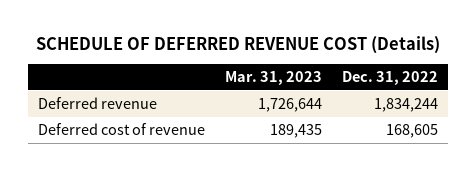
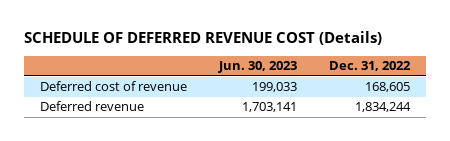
- | Mar. 31, 2023 | Dec. 31, 2022
+ | Jun. 30, 2023 | Dec. 31, 2022
moved down: Deferred revenue | 1,703,141 | 1,834,244

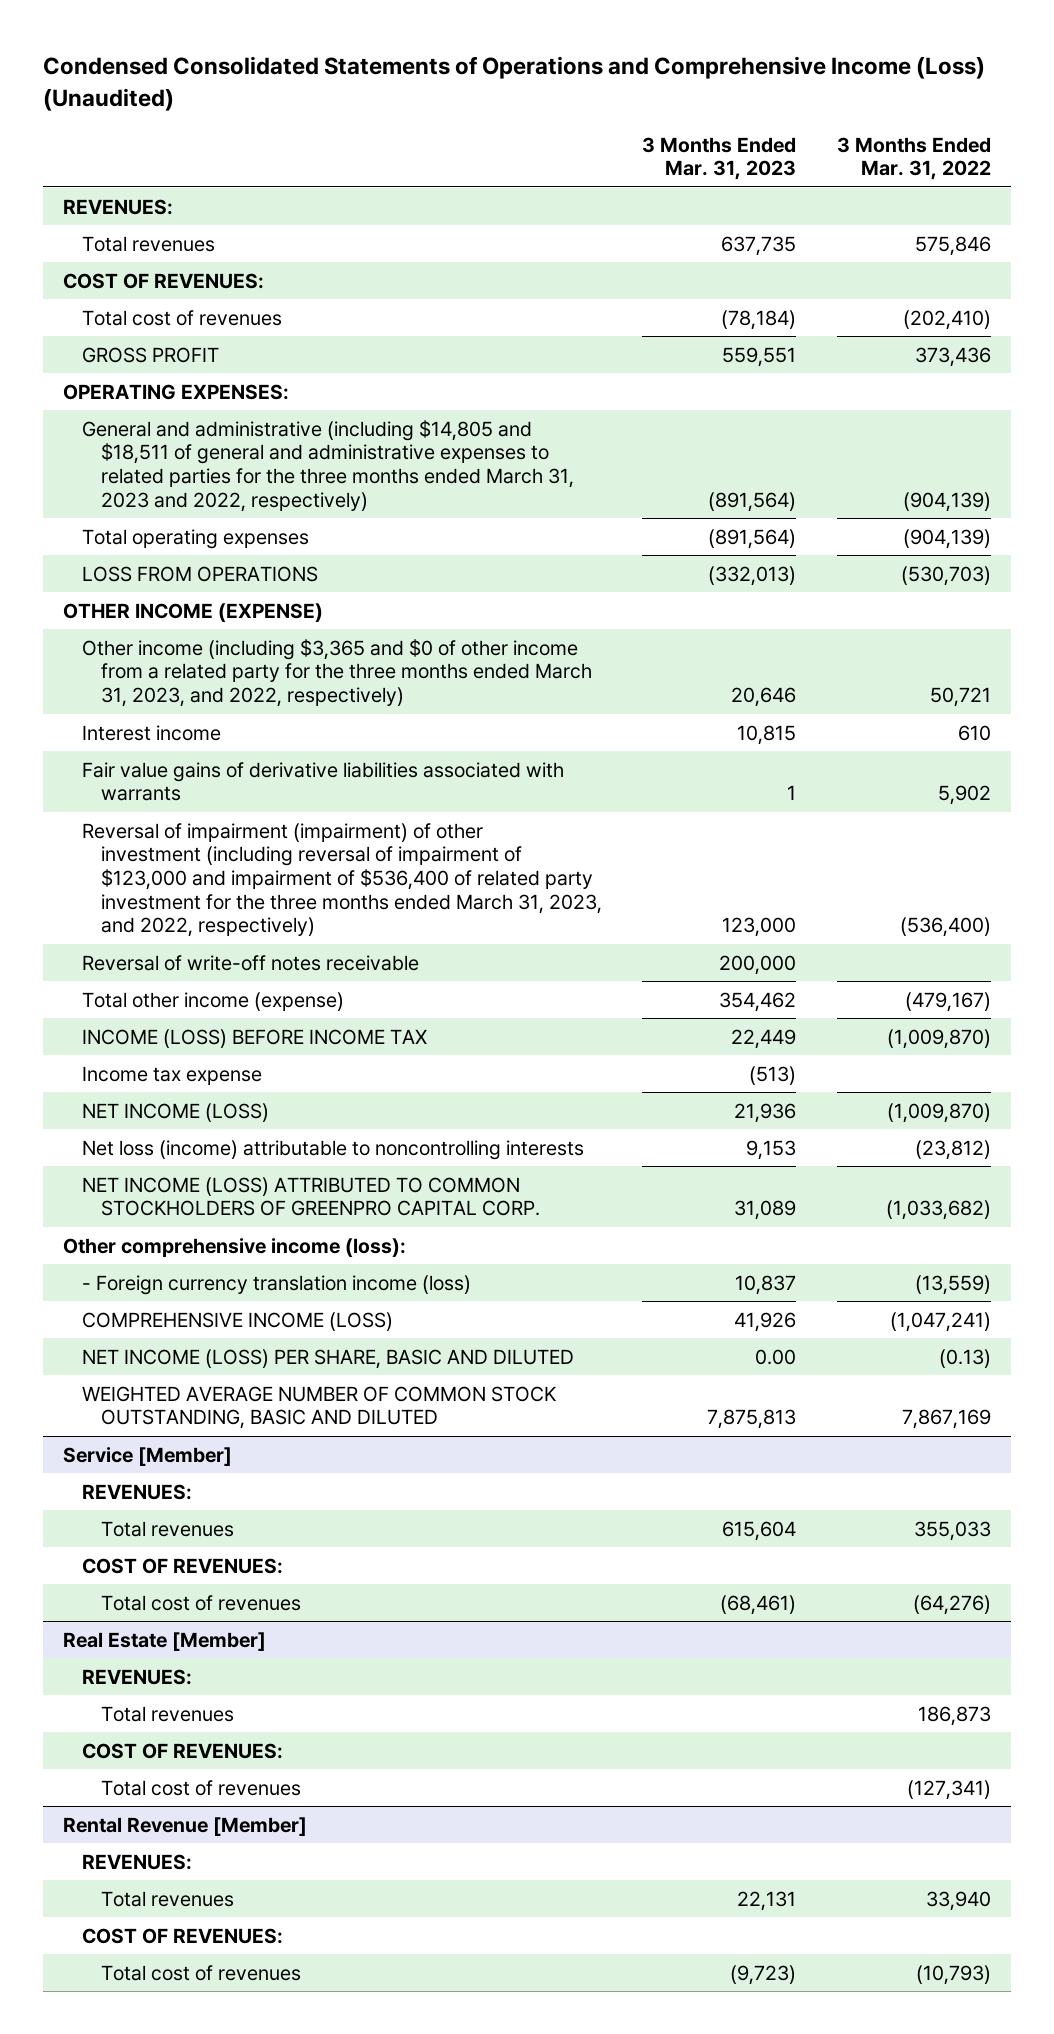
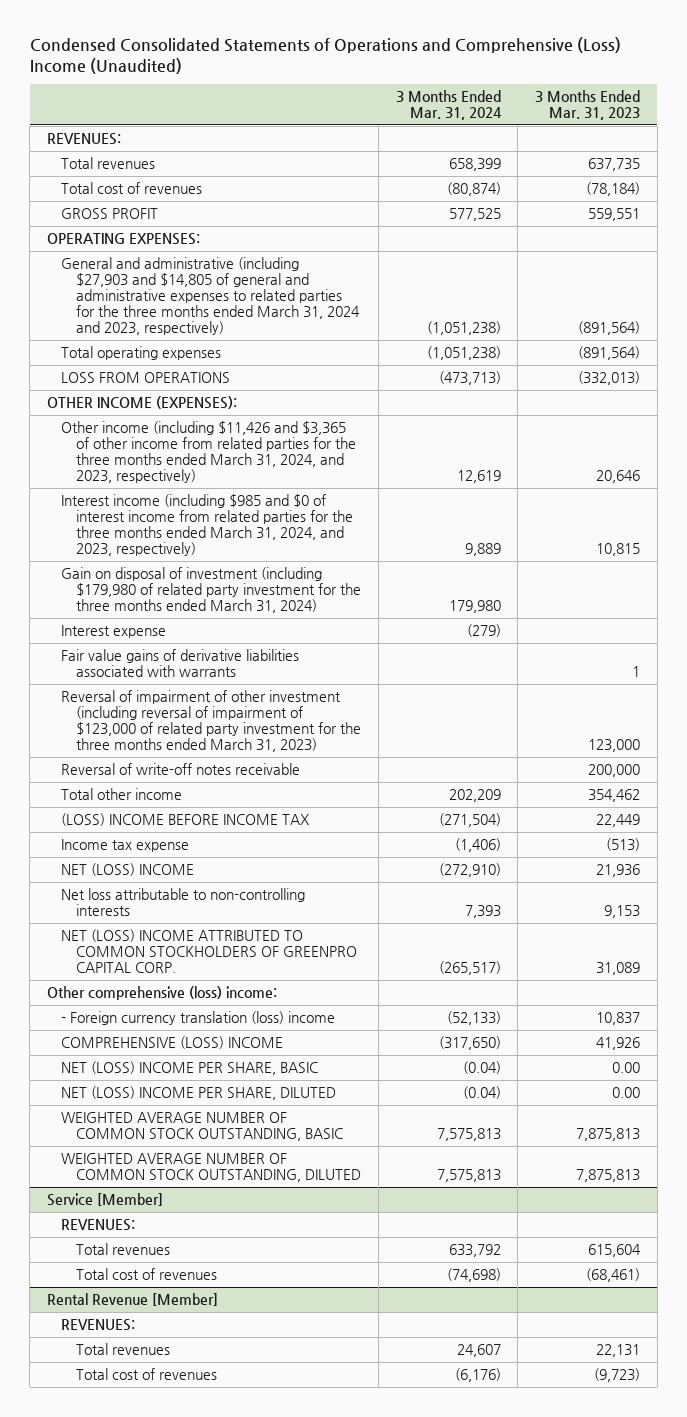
- Condensed Consolidated Statements of Operations and Comprehensive Income (Loss) (Unaudited)
+ Condensed Consolidated Statements of Operations and Comprehensive (Loss) Income (Unaudited)
- | 3 Months Ended Mar. 31, 2023 | 3 Months Ended Mar. 31, 2022
+ | 3 Months Ended Mar. 31, 2024 | 3 Months Ended Mar. 31, 2023
- COST OF REVENUES:
- General and administrative (including $14,805 and $18,511 of general and administrative expenses to related parties for the three months ended March 31, 2023 and 2022, respectively) | (891,564) | (904,139)
+ General and administrative (including $27,903 and $14,805 of general and administrative expenses to related parties for the three months ended March 31, 2024 and 2023, respectively) | (1,051,238) | (891,564)
- OTHER INCOME (EXPENSE)
- Other income (including $3,365 and $0 of other income from a related party for the three months ended March 31, 2023, and 2022, respectively) | 20,646 | 50,721
- Interest income | 10,815 | 610
+ OTHER INCOME (EXPENSES):
+ Other income (including $11,426 and $3,365 of other income from related parties for the three months ended March 31, 2024, and 2023, respectively) | 12,619 | 20,646
+ Interest income (including $985 and $0 of interest income from related parties for the three months ended March 31, 2024, and 2023, respectively) | 9,889 | 10,815
+ Gain on disposal of investment (including $179,980 of related party investment for the three months ended March 31, 2024) | 179,980 |
+ Interest expense | (279) |
- Reversal of impairment (impairment) of other investment (including reversal of impairment of $123,000 and impairment of $536,400 of related party investment for the three months ended March 31, 2023, and 2022, respectively) | 123,000 | (536,400)
+ Reversal of impairment of other investment (including reversal of impairment of $123,000 of related party investment for the three months ended March 31, 2023) | | 123,000
- Total other income (expense) | 354,462 | (479,167)
- INCOME (LOSS) BEFORE INCOME TAX | 22,449 | (1,009,870)
+ Total other income | 202,209 | 354,462
+ (LOSS) INCOME BEFORE INCOME TAX | (271,504) | 22,449
- NET INCOME (LOSS) | 21,936 | (1,009,870)
- Net loss (income) attributable to noncontrolling interests | 9,153 | (23,812)
- NET INCOME (LOSS) ATTRIBUTED TO COMMON STOCKHOLDERS OF GREENPRO CAPITAL CORP. | 31,089 | (1,033,682)
- Other comprehensive income (loss):
- - Foreign currency translation income (loss) | 10,837 | (13,559)
- COMPREHENSIVE INCOME (LOSS) | 41,926 | (1,047,241)
- NET INCOME (LOSS) PER SHARE, BASIC AND DILUTED | 0.00 | (0.13)
- WEIGHTED AVERAGE NUMBER OF COMMON STOCK OUTSTANDING, BASIC AND DILUTED | 7,875,813 | 7,867,169
+ NET (LOSS) INCOME | (272,910) | 21,936
+ Net loss attributable to non-controlling interests | 7,393 | 9,153
+ NET (LOSS) INCOME ATTRIBUTED TO COMMON STOCKHOLDERS OF GREENPRO CAPITAL CORP. | (265,517) | 31,089
+ Other comprehensive (loss) income:
+ - Foreign currency translation (loss) income | (52,133) | 10,837
+ COMPREHENSIVE (LOSS) INCOME | (317,650) | 41,926
+ NET (LOSS) INCOME PER SHARE, BASIC | (0.04) | 0.00
+ NET (LOSS) INCOME PER SHARE, DILUTED | (0.04) | 0.00
+ WEIGHTED AVERAGE NUMBER OF COMMON STOCK OUTSTANDING, BASIC | 7,575,813 | 7,875,813
+ WEIGHTED AVERAGE NUMBER OF COMMON STOCK OUTSTANDING, DILUTED | 7,575,813 | 7,875,813
@ Service [Member]
- COST OF REVENUES:
- Real Estate [Member]
- REVENUES:
- Total revenues | | 186,873
- COST OF REVENUES:
- Total cost of revenues | | (127,341)
@ Rental Revenue [Member]
- COST OF REVENUES:

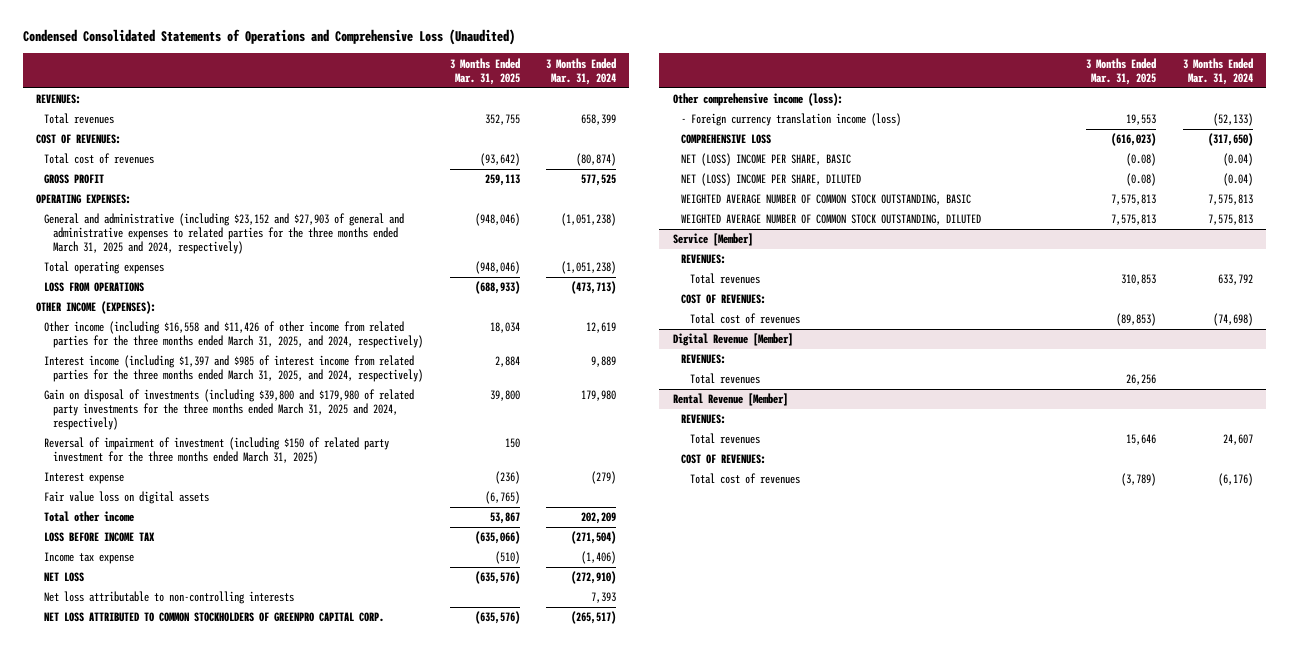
- Condensed Consolidated Statements of Operations and Comprehensive (Loss) Income (Unaudited)
+ Condensed Consolidated Statements of Operations and Comprehensive Loss (Unaudited)
- | 3 Months Ended Mar. 31, 2024 | 3 Months Ended Mar. 31, 2023
+ | 3 Months Ended Mar. 31, 2025 | 3 Months Ended Mar. 31, 2024
+ COST OF REVENUES:
- General and administrative (including $27,903 and $14,805 of general and administrative expenses to related parties for the three months ended March 31, 2024 and 2023, respectively) | (1,051,238) | (891,564)
+ General and administrative (including $23,152 and $27,903 of general and administrative expenses to related parties for the three months ended March 31, 2025 and 2024, respectively) | (948,046) | (1,051,238)
- Other income (including $11,426 and $3,365 of other income from related parties for the three months ended March 31, 2024, and 2023, respectively) | 12,619 | 20,646
- Interest income (including $985 and $0 of interest income from related parties for the three months ended March 31, 2024, and 2023, respectively) | 9,889 | 10,815
- Gain on disposal of investment (including $179,980 of related party investment for the three months ended March 31, 2024) | 179,980 |
+ Other income (including $16,558 and $11,426 of other income from related parties for the three months ended March 31, 2025, and 2024, respectively) | 18,034 | 12,619
+ Interest income (including $1,397 and $985 of interest income from related parties for the three months ended March 31, 2025, and 2024, respectively) | 2,884 | 9,889
+ Gain on disposal of investments (including $39,800 and $179,980 of related party investments for the three months ended March 31, 2025 and 2024, respectively) | 39,800 | 179,980
+ Reversal of impairment of investment (including $150 of related party investment for the three months ended March 31, 2025) | 150 |
- Fair value gains of derivative liabilities associated with warrants | | 1
- Reversal of impairment of other investment (including reversal of impairment of $123,000 of related party investment for the three months ended March 31, 2023) | | 123,000
- Reversal of write-off notes receivable | | 200,000
+ Fair value loss on digital assets | (6,765) |
- (LOSS) INCOME BEFORE INCOME TAX | (271,504) | 22,449
+ LOSS BEFORE INCOME TAX | (635,066) | (271,504)
- NET (LOSS) INCOME | (272,910) | 21,936
+ NET LOSS | (635,576) | (272,910)
- NET (LOSS) INCOME ATTRIBUTED TO COMMON STOCKHOLDERS OF GREENPRO CAPITAL CORP. | (265,517) | 31,089
- Other comprehensive (loss) income:
- - Foreign currency translation (loss) income | (52,133) | 10,837
- COMPREHENSIVE (LOSS) INCOME | (317,650) | 41,926
+ NET LOSS ATTRIBUTED TO COMMON STOCKHOLDERS OF GREENPRO CAPITAL CORP. | (635,576) | (265,517)
+ Other comprehensive income (loss):
+ - Foreign currency translation income (loss) | 19,553 | (52,133)
+ COMPREHENSIVE LOSS | (616,023) | (317,650)
@ Service [Member]
+ COST OF REVENUES:
+ Digital Revenue [Member]
+ REVENUES:
+ Total revenues | 26,256 |
@ Rental Revenue [Member]
+ COST OF REVENUES:

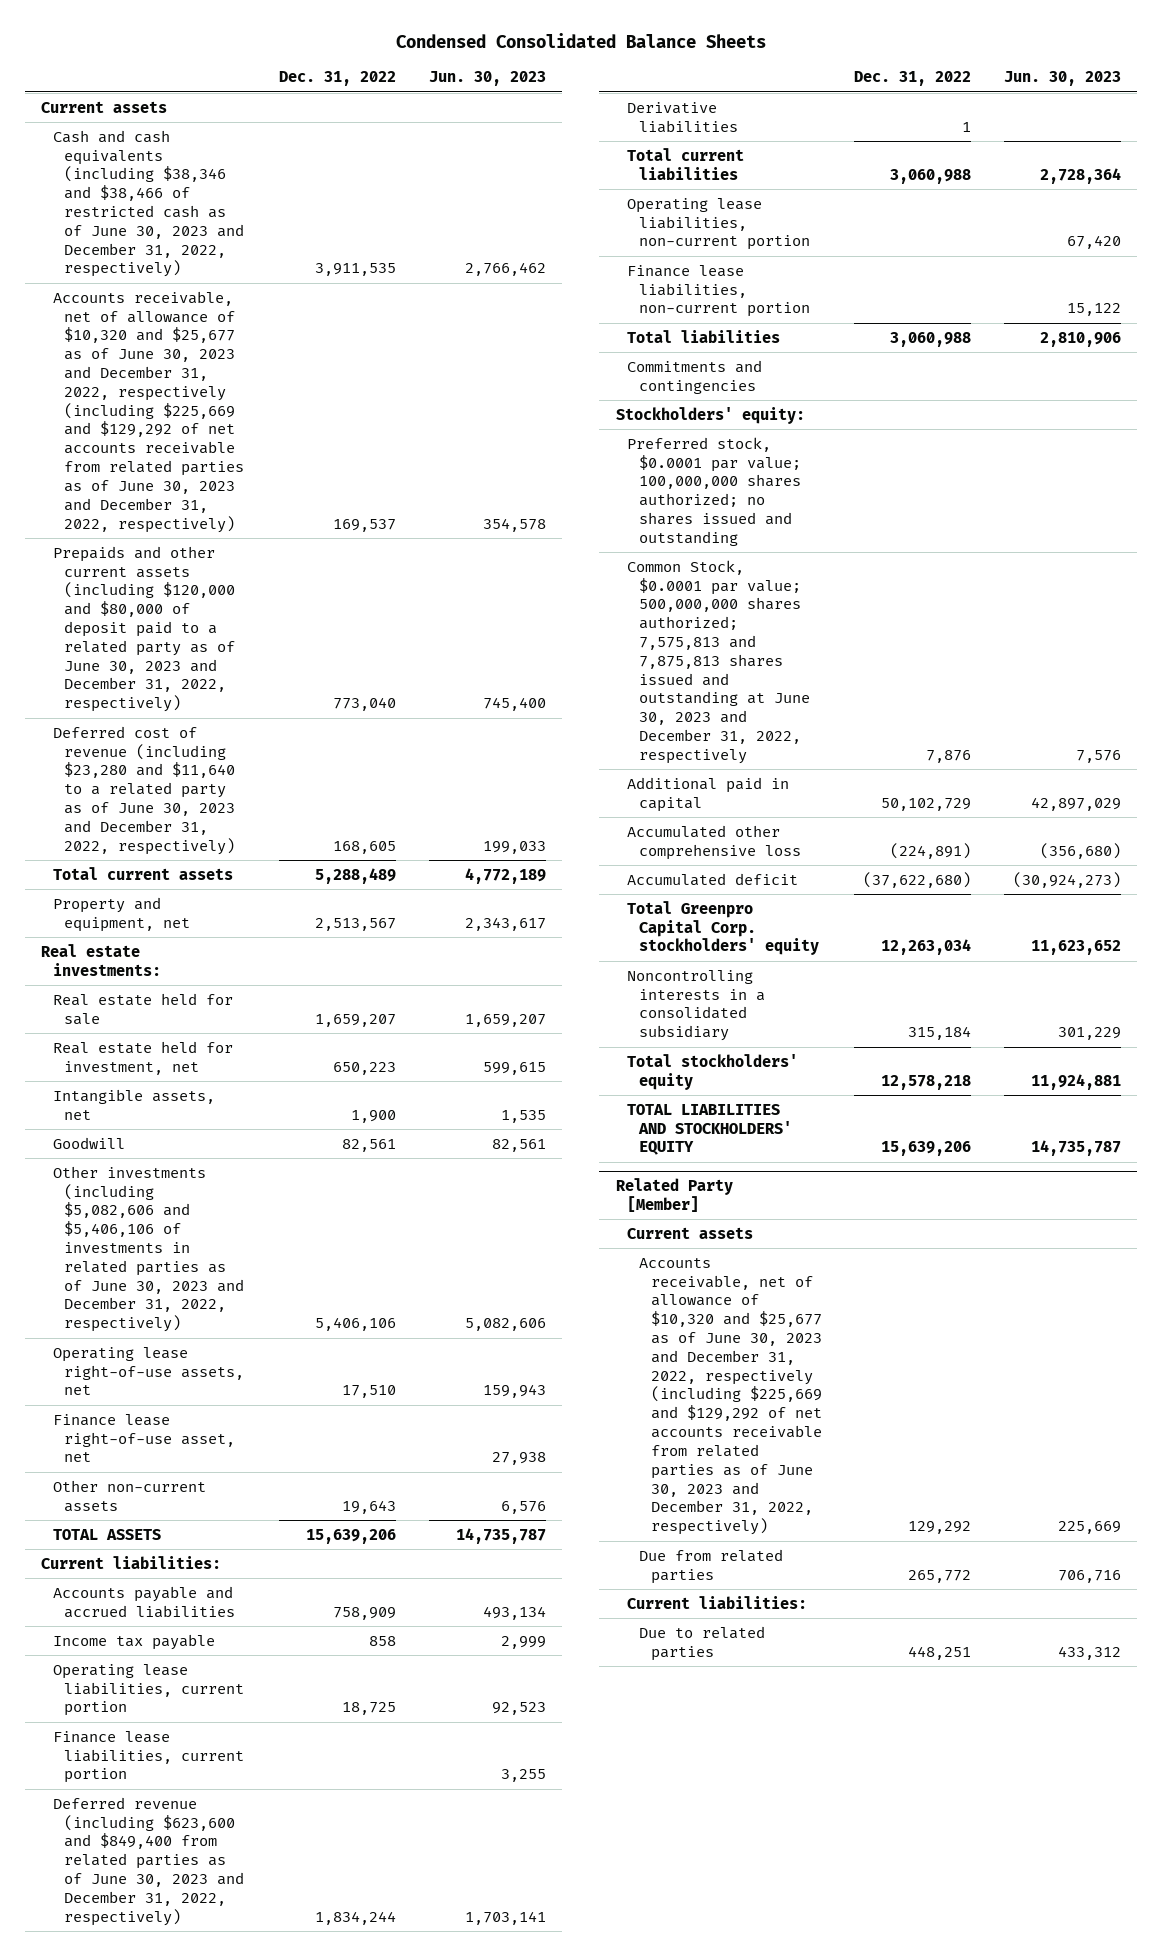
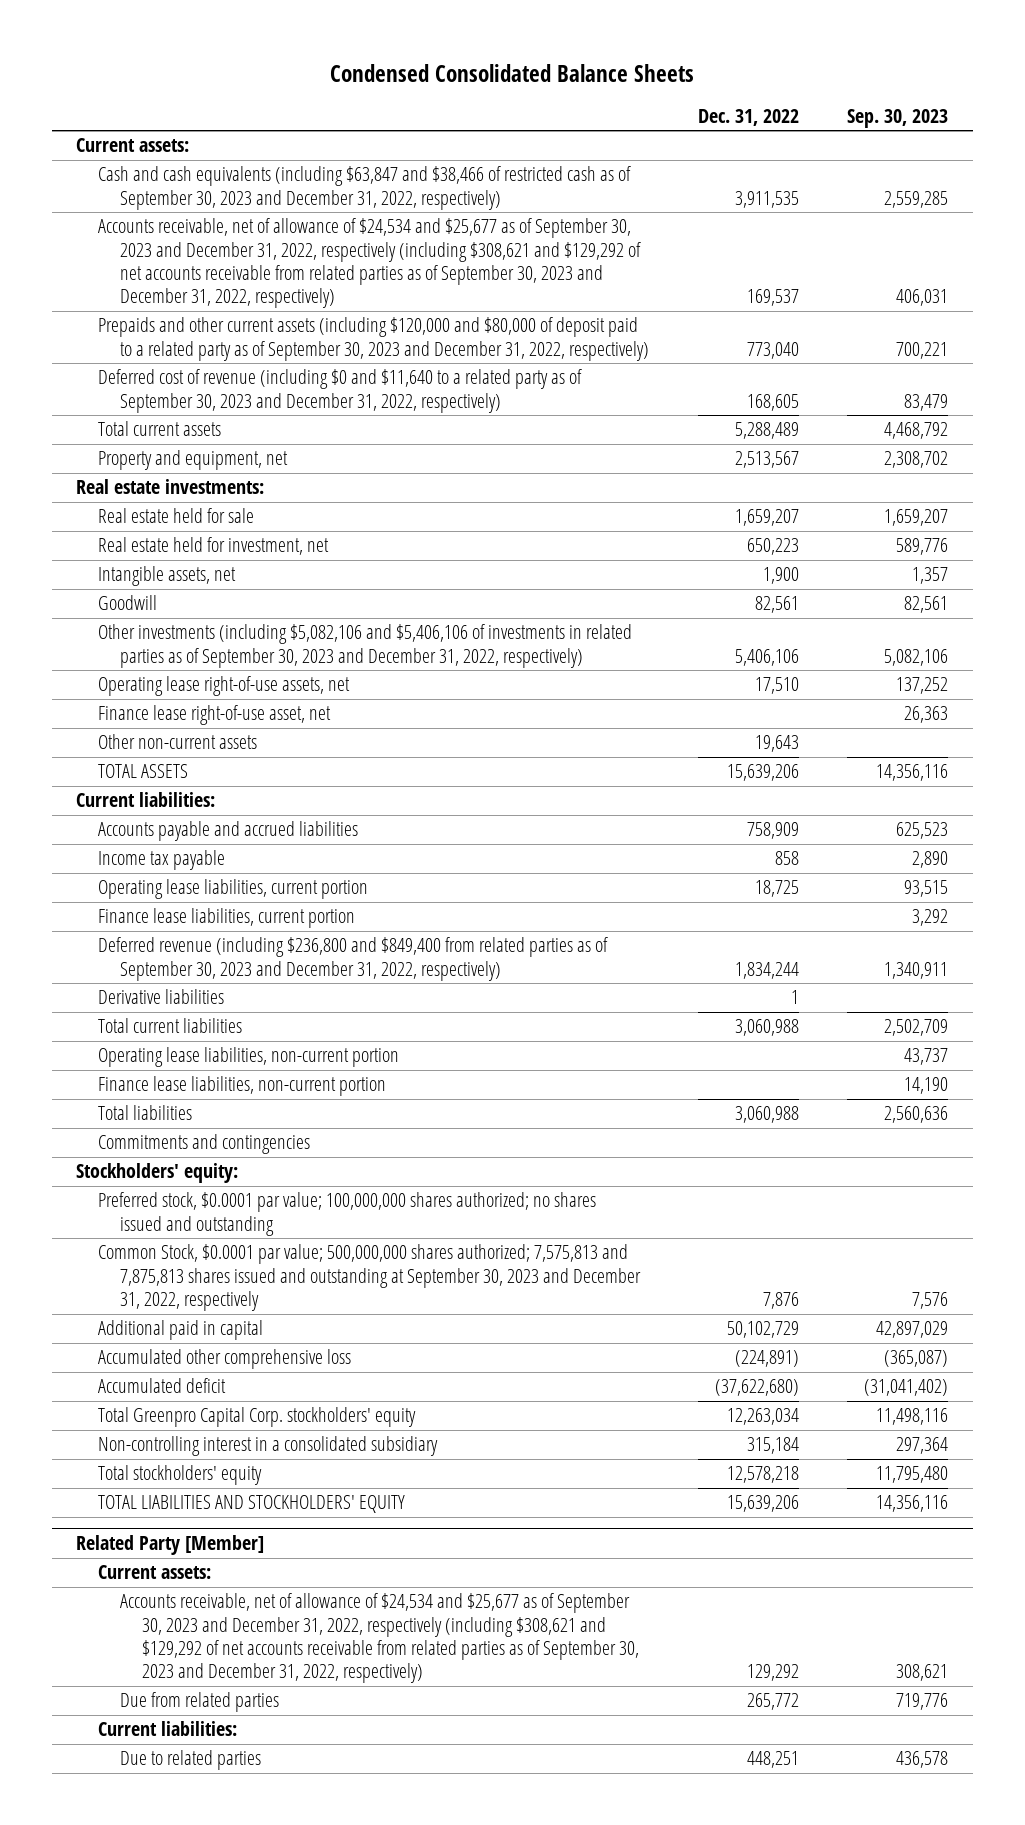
- | Dec. 31, 2022 | Jun. 30, 2023
+ | Dec. 31, 2022 | Sep. 30, 2023
- Current assets
- Cash and cash equivalents (including $38,346 and $38,466 of restricted cash as of June 30, 2023 and December 31, 2022, respectively) | 3,911,535 | 2,766,462
- Accounts receivable, net of allowance of $10,320 and $25,677 as of June 30, 2023 and December 31, 2022, respectively (including $225,669 and $129,292 of net accounts receivable from related parties as of June 30, 2023 and December 31, 2022, respectively) | 169,537 | 354,578
- Prepaids and other current assets (including $120,000 and $80,000 of deposit paid to a related party as of June 30, 2023 and December 31, 2022, respectively) | 773,040 | 745,400
- Deferred cost of revenue (including $23,280 and $11,640 to a related party as of June 30, 2023 and December 31, 2022, respectively) | 168,605 | 199,033
+ Current assets:
+ Cash and cash equivalents (including $63,847 and $38,466 of restricted cash as of September 30, 2023 and December 31, 2022, respectively) | 3,911,535 | 2,559,285
+ Accounts receivable, net of allowance of $24,534 and $25,677 as of September 30, 2023 and December 31, 2022, respectively (including $308,621 and $129,292 of net accounts receivable from related parties as of September 30, 2023 and December 31, 2022, respectively) | 169,537 | 406,031
+ Prepaids and other current assets (including $120,000 and $80,000 of deposit paid to a related party as of September 30, 2023 and December 31, 2022, respectively) | 773,040 | 700,221
+ Deferred cost of revenue (including $0 and $11,640 to a related party as of September 30, 2023 and December 31, 2022, respectively) | 168,605 | 83,479
- Other investments (including $5,082,606 and $5,406,106 of investments in related parties as of June 30, 2023 and December 31, 2022, respectively) | 5,406,106 | 5,082,606
+ Other investments (including $5,082,106 and $5,406,106 of investments in related parties as of September 30, 2023 and December 31, 2022, respectively) | 5,406,106 | 5,082,106
- Deferred revenue (including $623,600 and $849,400 from related parties as of June 30, 2023 and December 31, 2022, respectively) | 1,834,244 | 1,703,141
+ Deferred revenue (including $236,800 and $849,400 from related parties as of September 30, 2023 and December 31, 2022, respectively) | 1,834,244 | 1,340,911
- Common Stock, $0.0001 par value; 500,000,000 shares authorized; 7,575,813 and 7,875,813 shares issued and outstanding at June 30, 2023 and December 31, 2022, respectively | 7,876 | 7,576
+ Common Stock, $0.0001 par value; 500,000,000 shares authorized; 7,575,813 and 7,875,813 shares issued and outstanding at September 30, 2023 and December 31, 2022, respectively | 7,876 | 7,576
- Noncontrolling interests in a consolidated subsidiary | 315,184 | 301,229
+ Non-controlling interest in a consolidated subsidiary | 315,184 | 297,364
@ Related Party [Member]
- Current assets
- Accounts receivable, net of allowance of $10,320 and $25,677 as of June 30, 2023 and December 31, 2022, respectively (including $225,669 and $129,292 of net accounts receivable from related parties as of June 30, 2023 and December 31, 2022, respectively) | 129,292 | 225,669
+ Current assets:
+ Accounts receivable, net of allowance of $24,534 and $25,677 as of September 30, 2023 and December 31, 2022, respectively (including $308,621 and $129,292 of net accounts receivable from related parties as of September 30, 2023 and December 31, 2022, respectively) | 129,292 | 308,621

